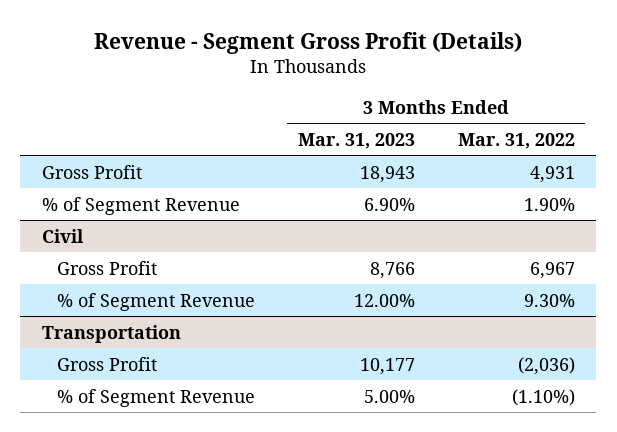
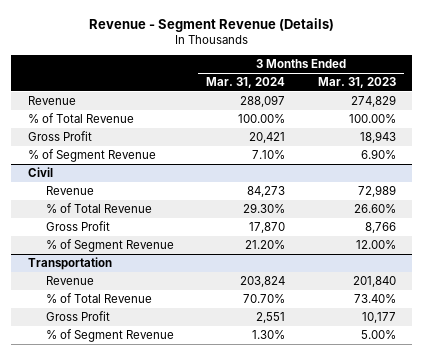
- Revenue - Segment Gross Profit (Details)
+ Revenue - Segment Revenue (Details)
- | 3 Months Ended Mar. 31, 2023 | 3 Months Ended Mar. 31, 2022
+ | 3 Months Ended Mar. 31, 2024 | 3 Months Ended Mar. 31, 2023
+ Revenue | 288,097 | 274,829
+ % of Total Revenue | 100.00% | 100.00%
@ Civil
+ Revenue | 84,273 | 72,989
+ % of Total Revenue | 29.30% | 26.60%
@ Transportation
+ Revenue | 203,824 | 201,840
+ % of Total Revenue | 70.70% | 73.40%

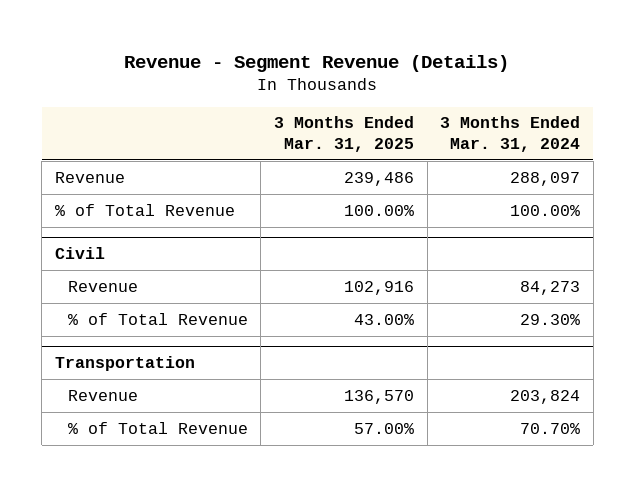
- | 3 Months Ended Mar. 31, 2024 | 3 Months Ended Mar. 31, 2023
+ | 3 Months Ended Mar. 31, 2025 | 3 Months Ended Mar. 31, 2024
- Gross Profit | 20,421 | 18,943
- % of Segment Revenue | 7.10% | 6.90%
@ Civil
- Gross Profit | 17,870 | 8,766
- % of Segment Revenue | 21.20% | 12.00%
@ Transportation
- Gross Profit | 2,551 | 10,177
- % of Segment Revenue | 1.30% | 5.00%

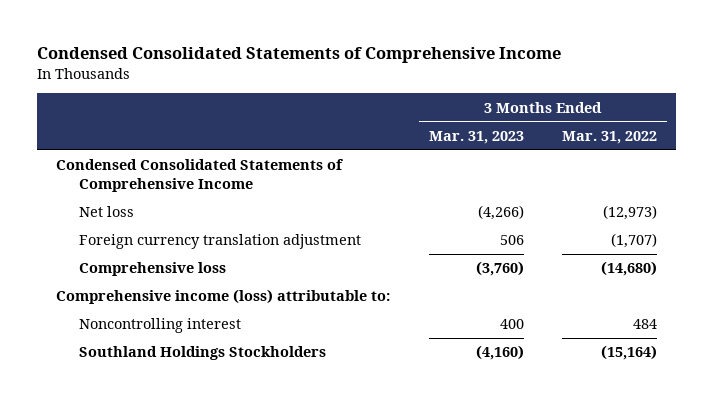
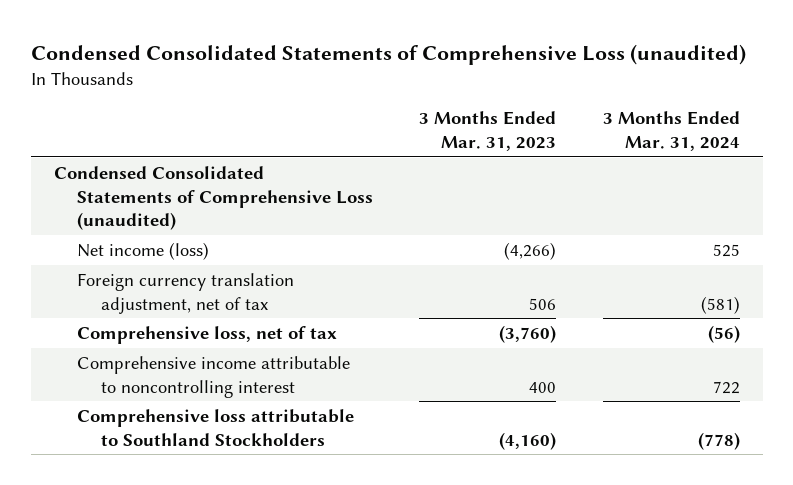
- Condensed Consolidated Statements of Comprehensive Income
+ Condensed Consolidated Statements of Comprehensive Loss (unaudited)
- | 3 Months Ended Mar. 31, 2023 | 3 Months Ended Mar. 31, 2022
+ | 3 Months Ended Mar. 31, 2023 | 3 Months Ended Mar. 31, 2024
- Condensed Consolidated Statements of Comprehensive Income
- Net loss | (4,266) | (12,973)
- Foreign currency translation adjustment | 506 | (1,707)
- Comprehensive loss | (3,760) | (14,680)
- Comprehensive income (loss) attributable to:
- Noncontrolling interest | 400 | 484
- Southland Holdings Stockholders | (4,160) | (15,164)
+ Condensed Consolidated Statements of Comprehensive Loss (unaudited)
+ Net income (loss) | (4,266) | 525
+ Foreign currency translation adjustment, net of tax | 506 | (581)
+ Comprehensive loss, net of tax | (3,760) | (56)
+ Comprehensive income attributable to noncontrolling interest | 400 | 722
+ Comprehensive loss attributable to Southland Stockholders | (4,160) | (778)

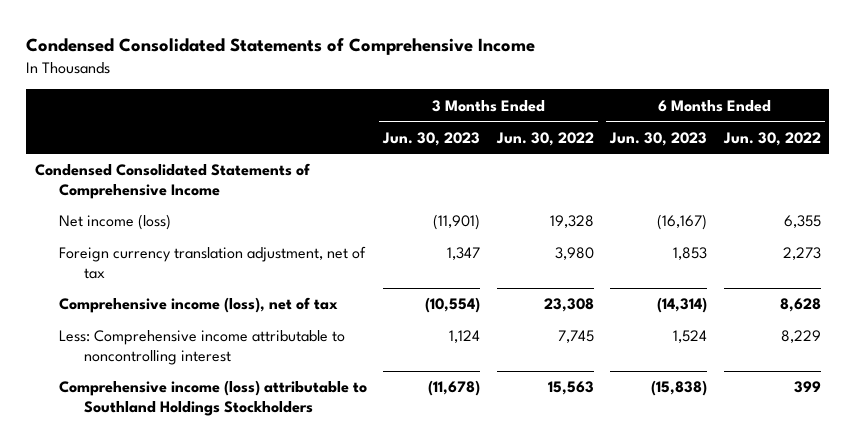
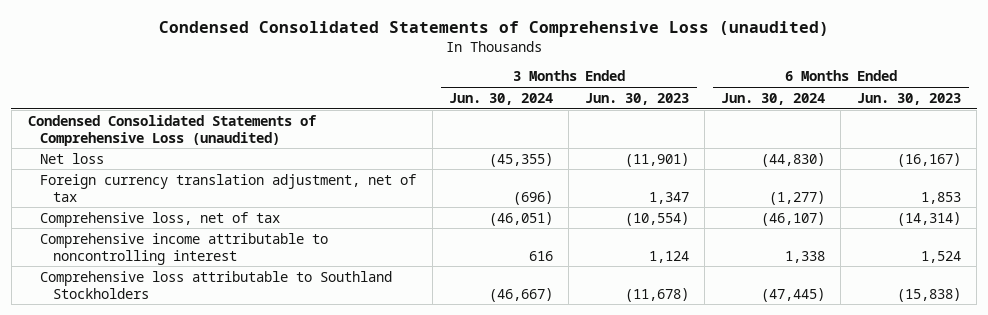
- Condensed Consolidated Statements of Comprehensive Income
+ Condensed Consolidated Statements of Comprehensive Loss (unaudited)
- | 3 Months Ended Jun. 30, 2023 | 3 Months Ended Jun. 30, 2022 | 6 Months Ended Jun. 30, 2023 | 6 Months Ended Jun. 30, 2022
+ | 3 Months Ended Jun. 30, 2024 | 3 Months Ended Jun. 30, 2023 | 6 Months Ended Jun. 30, 2024 | 6 Months Ended Jun. 30, 2023
- Condensed Consolidated Statements of Comprehensive Income
- Net income (loss) | (11,901) | 19,328 | (16,167) | 6,355
+ Condensed Consolidated Statements of Comprehensive Loss (unaudited)
+ Net loss | (45,355) | (11,901) | (44,830) | (16,167)
- Comprehensive income (loss), net of tax | (10,554) | 23,308 | (14,314) | 8,628
- Less: Comprehensive income attributable to noncontrolling interest | 1,124 | 7,745 | 1,524 | 8,229
- Comprehensive income (loss) attributable to Southland Holdings Stockholders | (11,678) | 15,563 | (15,838) | 399
+ Comprehensive loss, net of tax | (46,051) | (10,554) | (46,107) | (14,314)
+ Comprehensive income attributable to noncontrolling interest | 616 | 1,124 | 1,338 | 1,524
+ Comprehensive loss attributable to Southland Stockholders | (46,667) | (11,678) | (47,445) | (15,838)

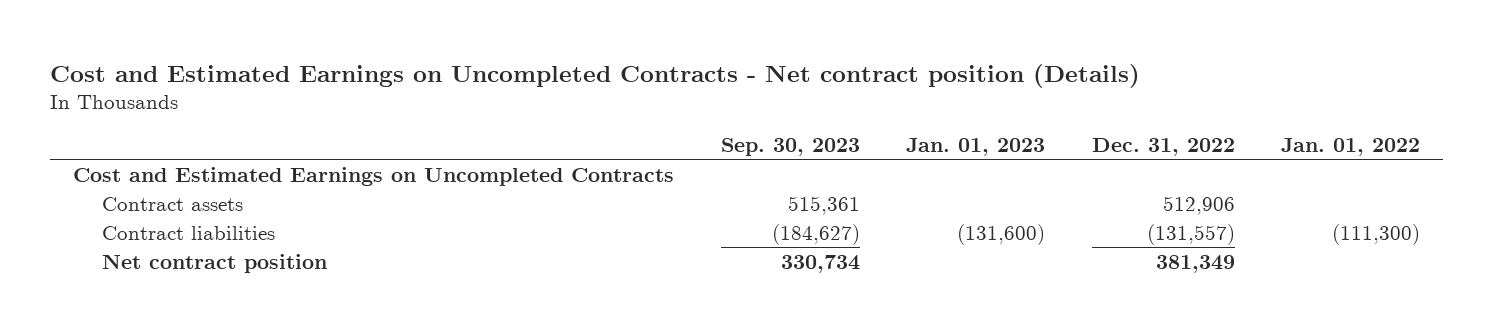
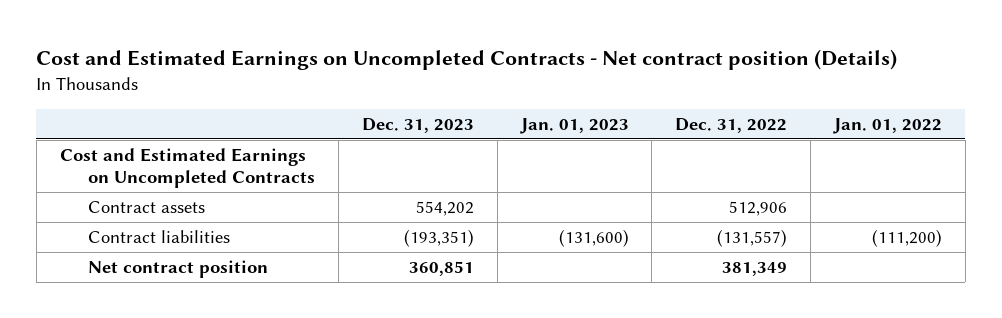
- | Sep. 30, 2023 | Jan. 01, 2023 | Dec. 31, 2022 | Jan. 01, 2022
+ | Dec. 31, 2023 | Jan. 01, 2023 | Dec. 31, 2022 | Jan. 01, 2022
- Contract liabilities | (184,627) | (131,600) | (131,557) | (111,300)
+ Contract liabilities | (193,351) | (131,600) | (131,557) | (111,200)

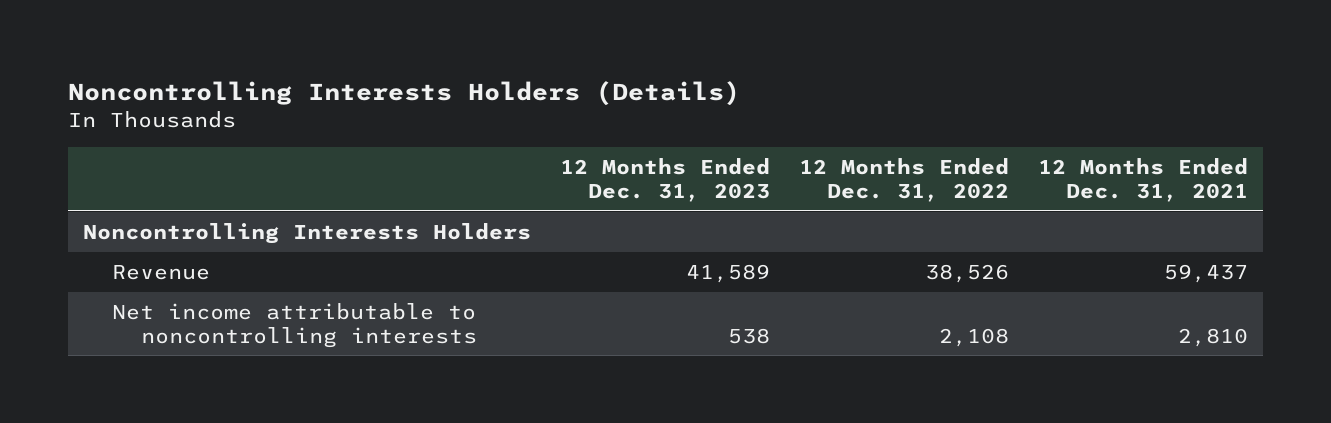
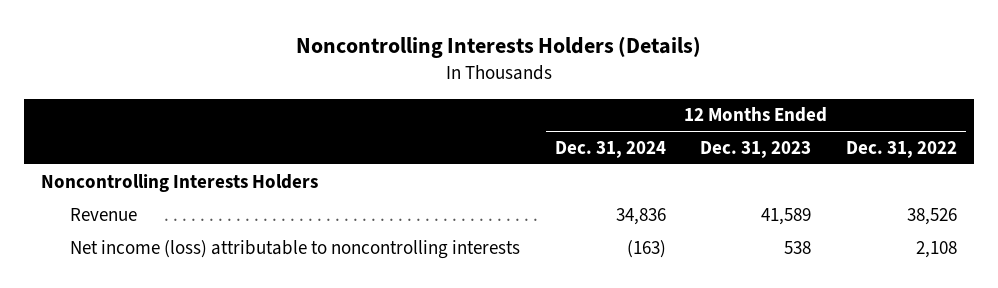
- | 12 Months Ended Dec. 31, 2023 | 12 Months Ended Dec. 31, 2022 | 12 Months Ended Dec. 31, 2021
+ | 12 Months Ended Dec. 31, 2024 | 12 Months Ended Dec. 31, 2023 | 12 Months Ended Dec. 31, 2022
- Net income attributable to noncontrolling interests | 538 | 2,108 | 2,810
+ Net income (loss) attributable to noncontrolling interests | (163) | 538 | 2,108

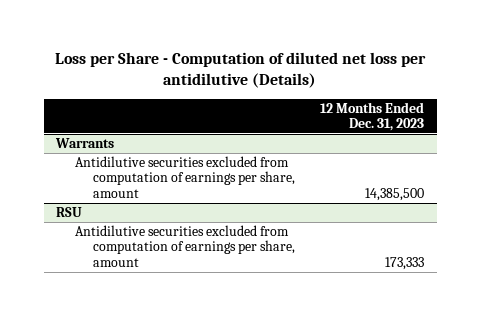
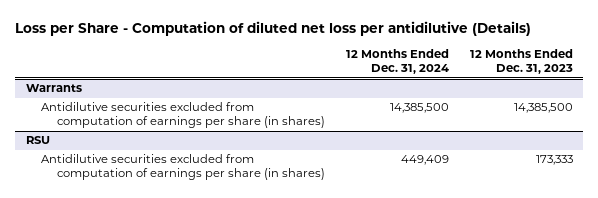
- | 12 Months Ended Dec. 31, 2023
+ | 12 Months Ended Dec. 31, 2024 | 12 Months Ended Dec. 31, 2023
@ Warrants
- Antidilutive securities excluded from computation of earnings per share, amount | 14,385,500
+ Antidilutive securities excluded from computation of earnings per share (in shares) | 14,385,500 | 14,385,500
@ RSU
- Antidilutive securities excluded from computation of earnings per share, amount | 173,333
+ Antidilutive securities excluded from computation of earnings per share (in shares) | 449,409 | 173,333

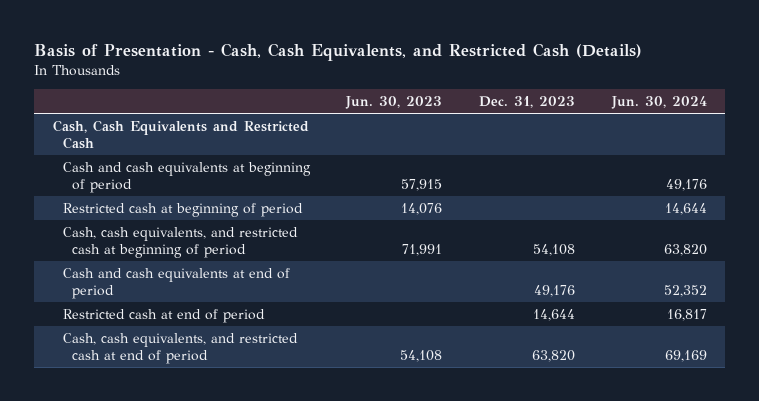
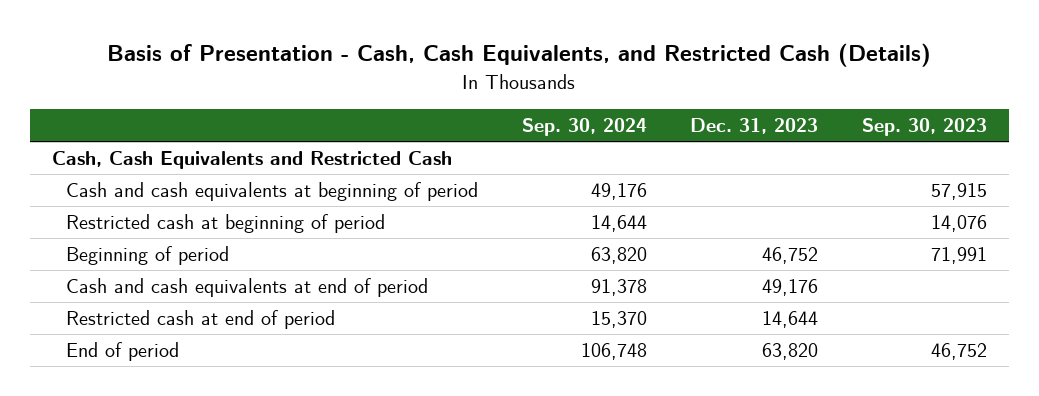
- | Jun. 30, 2023 | Dec. 31, 2023 | Jun. 30, 2024
+ | Sep. 30, 2024 | Dec. 31, 2023 | Sep. 30, 2023
- Cash, cash equivalents, and restricted cash at beginning of period | 71,991 | 54,108 | 63,820
+ Beginning of period | 63,820 | 46,752 | 71,991
- Cash, cash equivalents, and restricted cash at end of period | 54,108 | 63,820 | 69,169
+ End of period | 106,748 | 63,820 | 46,752

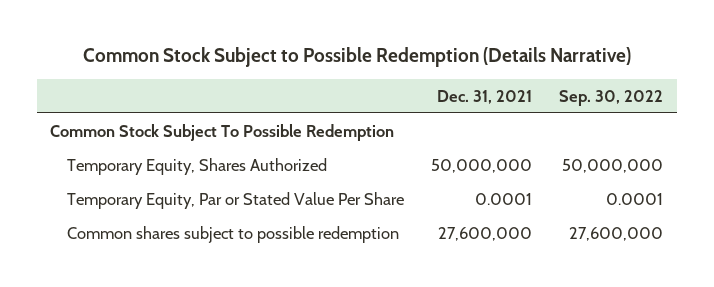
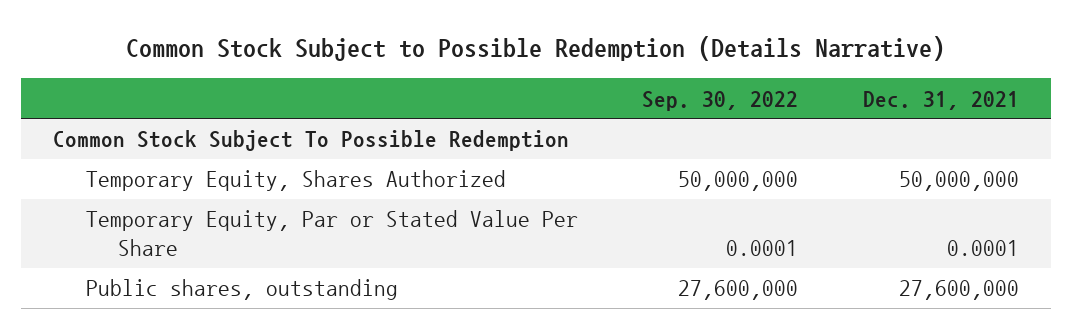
- | Dec. 31, 2021 | Sep. 30, 2022
+ | Sep. 30, 2022 | Dec. 31, 2021
- Common shares subject to possible redemption | 27,600,000 | 27,600,000
+ Public shares, outstanding | 27,600,000 | 27,600,000

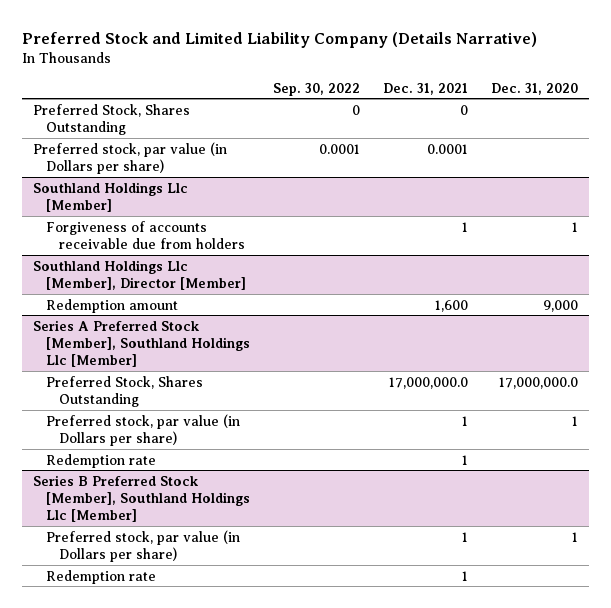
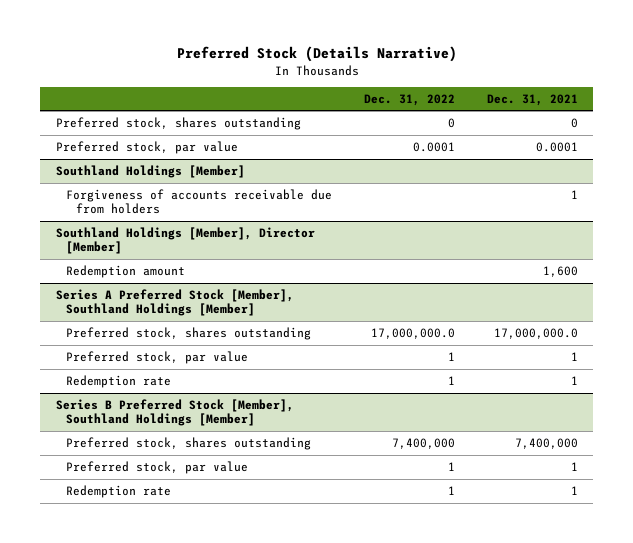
- Preferred Stock and Limited Liability Company (Details Narrative)
+ Preferred Stock (Details Narrative)
- | Sep. 30, 2022 | Dec. 31, 2021 | Dec. 31, 2020
+ | Dec. 31, 2022 | Dec. 31, 2021
- Preferred Stock, Shares Outstanding | 0 | 0 |
- Preferred stock, par value (in Dollars per share) | 0.0001 | 0.0001 |
- Southland Holdings Llc [Member]
+ Preferred stock, shares outstanding | 0 | 0
+ Preferred stock, par value | 0.0001 | 0.0001
+ Southland Holdings [Member]
- Southland Holdings Llc [Member], Director [Member]
+ Southland Holdings [Member], Director [Member]
- Series A Preferred Stock [Member], Southland Holdings Llc [Member]
- Preferred Stock, Shares Outstanding | | 17,000,000.0 | 17,000,000.0
- Preferred stock, par value (in Dollars per share) | | 1 | 1
+ Series A Preferred Stock [Member], Southland Holdings [Member]
+ Preferred stock, shares outstanding | 17,000,000.0 | 17,000,000.0
+ Preferred stock, par value | 1 | 1
- Series B Preferred Stock [Member], Southland Holdings Llc [Member]
- Preferred stock, par value (in Dollars per share) | | 1 | 1
+ Series B Preferred Stock [Member], Southland Holdings [Member]
+ Preferred stock, shares outstanding | 7,400,000 | 7,400,000
+ Preferred stock, par value | 1 | 1

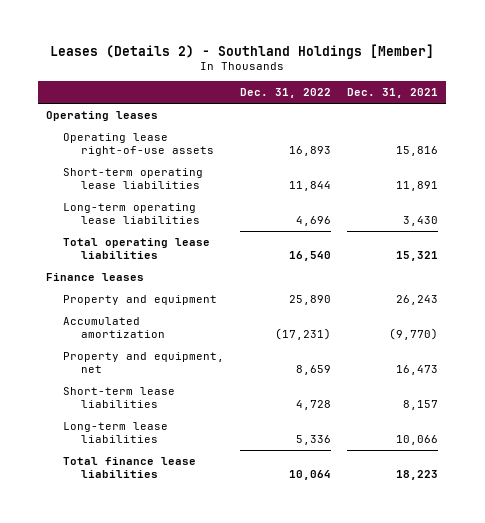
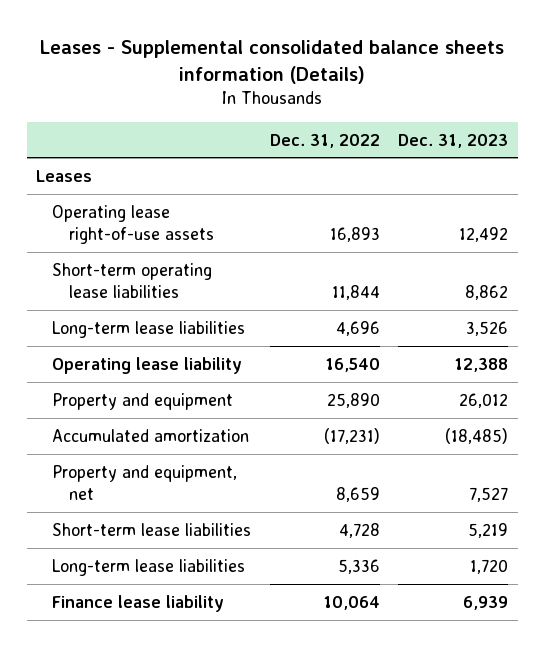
- Leases (Details 2) - Southland Holdings [Member]
+ Leases - Supplemental consolidated balance sheets information (Details)
- | Dec. 31, 2022 | Dec. 31, 2021
+ | Dec. 31, 2022 | Dec. 31, 2023
- Operating leases
+ Leases
- Long-term operating lease liabilities | 4,696 | 3,430
- Total operating lease liabilities | 16,540 | 15,321
- Finance leases
+ Long-term lease liabilities | 4,696 | 3,526
+ Operating lease liability | 16,540 | 12,388
- Total finance lease liabilities | 10,064 | 18,223
+ Finance lease liability | 10,064 | 6,939

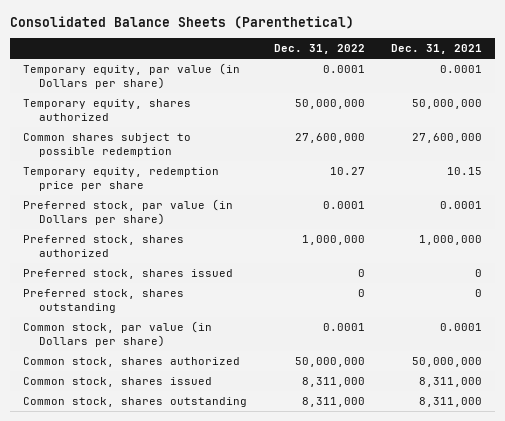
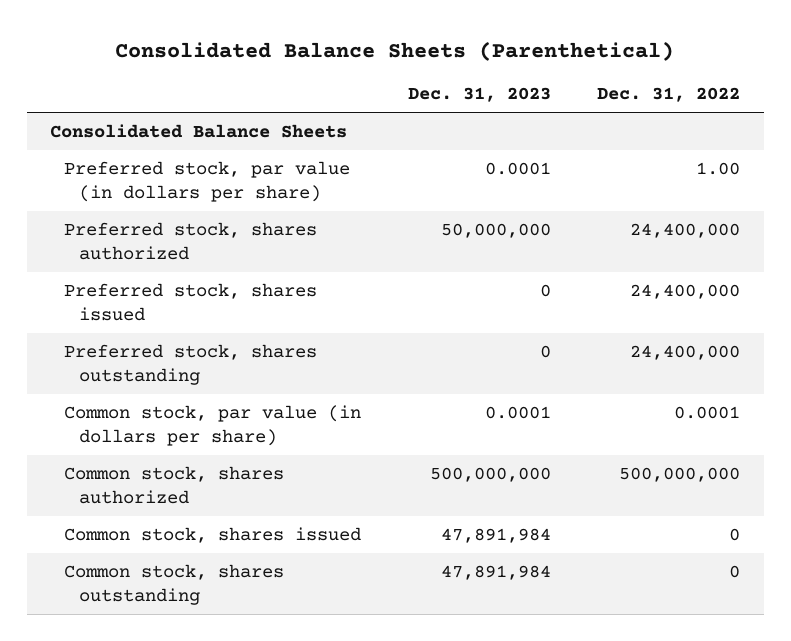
- | Dec. 31, 2022 | Dec. 31, 2021
+ | Dec. 31, 2023 | Dec. 31, 2022
- Temporary equity, par value (in Dollars per share) | 0.0001 | 0.0001
- Temporary equity, shares authorized | 50,000,000 | 50,000,000
- Common shares subject to possible redemption | 27,600,000 | 27,600,000
- Temporary equity, redemption price per share | 10.27 | 10.15
- Preferred stock, par value (in Dollars per share) | 0.0001 | 0.0001
- Preferred stock, shares authorized | 1,000,000 | 1,000,000
- Preferred stock, shares issued | 0 | 0
- Preferred stock, shares outstanding | 0 | 0
- Common stock, par value (in Dollars per share) | 0.0001 | 0.0001
- Common stock, shares authorized | 50,000,000 | 50,000,000
- Common stock, shares issued | 8,311,000 | 8,311,000
- Common stock, shares outstanding | 8,311,000 | 8,311,000
+ Consolidated Balance Sheets
+ Preferred stock, par value (in dollars per share) | 0.0001 | 1.00
+ Preferred stock, shares authorized | 50,000,000 | 24,400,000
+ Preferred stock, shares issued | 0 | 24,400,000
+ Preferred stock, shares outstanding | 0 | 24,400,000
+ Common stock, par value (in dollars per share) | 0.0001 | 0.0001
+ Common stock, shares authorized | 500,000,000 | 500,000,000
+ Common stock, shares issued | 47,891,984 | 0
+ Common stock, shares outstanding | 47,891,984 | 0

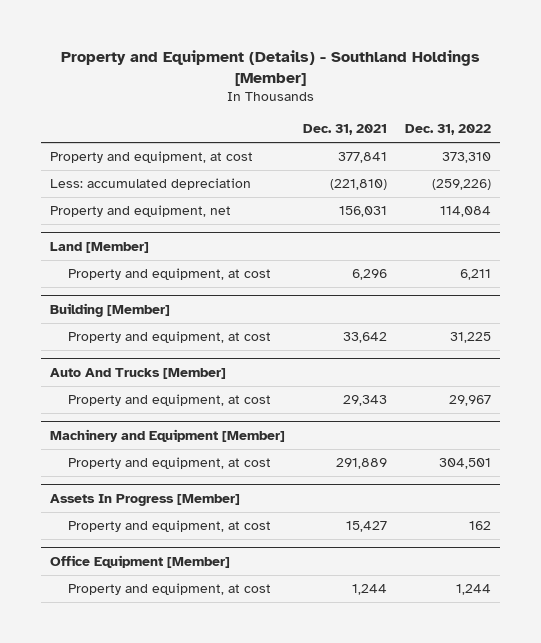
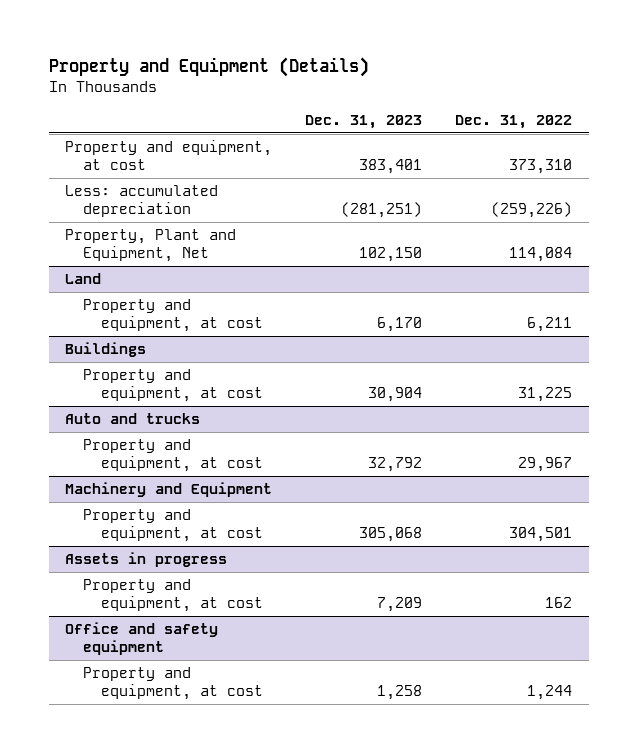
- Property and Equipment (Details) - Southland Holdings [Member]
+ Property and Equipment (Details)
- | Dec. 31, 2021 | Dec. 31, 2022
+ | Dec. 31, 2023 | Dec. 31, 2022
- Property and equipment, net | 156,031 | 114,084
- Land [Member]
+ Property, Plant and Equipment, Net | 102,150 | 114,084
+ Land
- Building [Member]
+ Buildings
- Auto And Trucks [Member]
+ Auto and trucks
- Machinery and Equipment [Member]
+ Machinery and Equipment
- Assets In Progress [Member]
+ Assets in progress
- Office Equipment [Member]
+ Office and safety equipment

